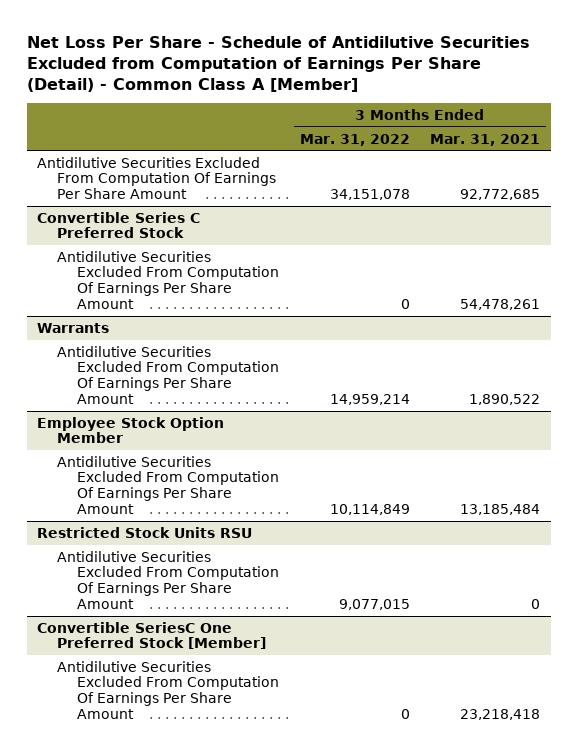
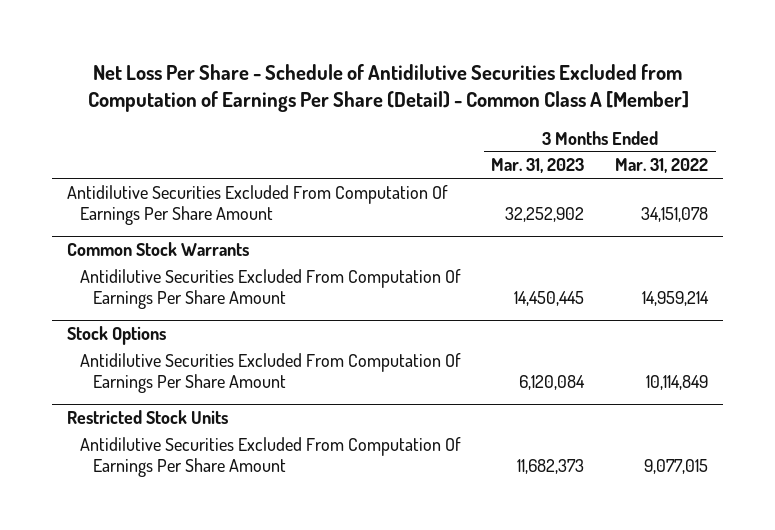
- | 3 Months Ended Mar. 31, 2022 | 3 Months Ended Mar. 31, 2021
+ | 3 Months Ended Mar. 31, 2023 | 3 Months Ended Mar. 31, 2022
- Convertible Series C Preferred Stock
- Antidilutive Securities Excluded From Computation Of Earnings Per Share Amount | 0 | 54,478,261
- Warrants
+ Common Stock Warrants
- Employee Stock Option Member
+ Stock Options
- Restricted Stock Units RSU
+ Restricted Stock Units
- Convertible SeriesC One Preferred Stock [Member]
- Antidilutive Securities Excluded From Computation Of Earnings Per Share Amount | 0 | 23,218,418

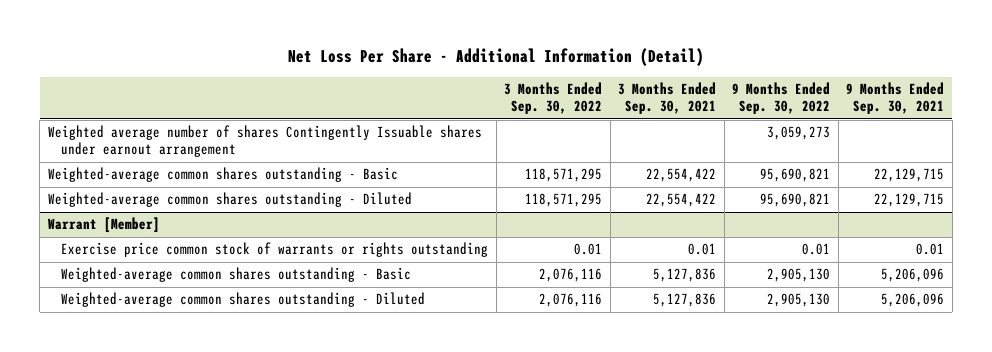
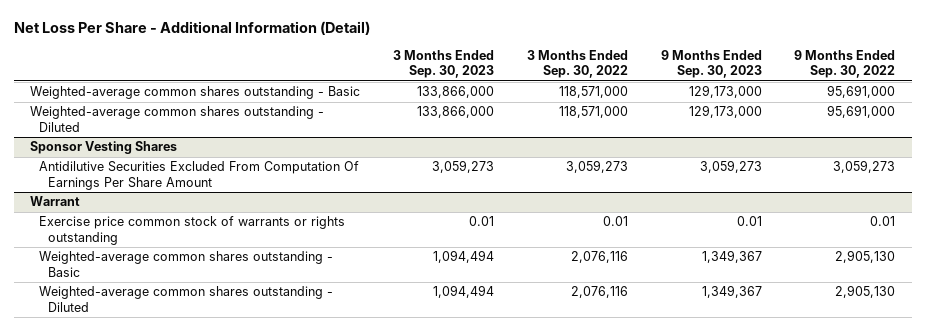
- | 3 Months Ended Sep. 30, 2022 | 3 Months Ended Sep. 30, 2021 | 9 Months Ended Sep. 30, 2022 | 9 Months Ended Sep. 30, 2021
+ | 3 Months Ended Sep. 30, 2023 | 3 Months Ended Sep. 30, 2022 | 9 Months Ended Sep. 30, 2023 | 9 Months Ended Sep. 30, 2022
- Weighted average number of shares Contingently Issuable shares under earnout arrangement | | | 3,059,273 |
- Weighted-average common shares outstanding - Basic | 118,571,295 | 22,554,422 | 95,690,821 | 22,129,715
- Weighted-average common shares outstanding - Diluted | 118,571,295 | 22,554,422 | 95,690,821 | 22,129,715
- Warrant [Member]
+ Weighted-average common shares outstanding - Basic | 133,866,000 | 118,571,000 | 129,173,000 | 95,691,000
+ Weighted-average common shares outstanding - Diluted | 133,866,000 | 118,571,000 | 129,173,000 | 95,691,000
+ Sponsor Vesting Shares
+ Antidilutive Securities Excluded From Computation Of Earnings Per Share Amount | 3,059,273 | 3,059,273 | 3,059,273 | 3,059,273
+ Warrant

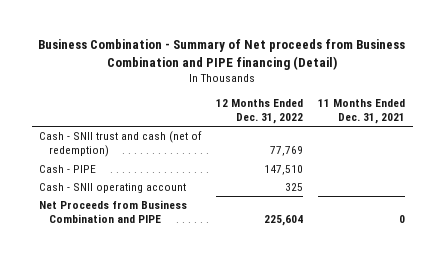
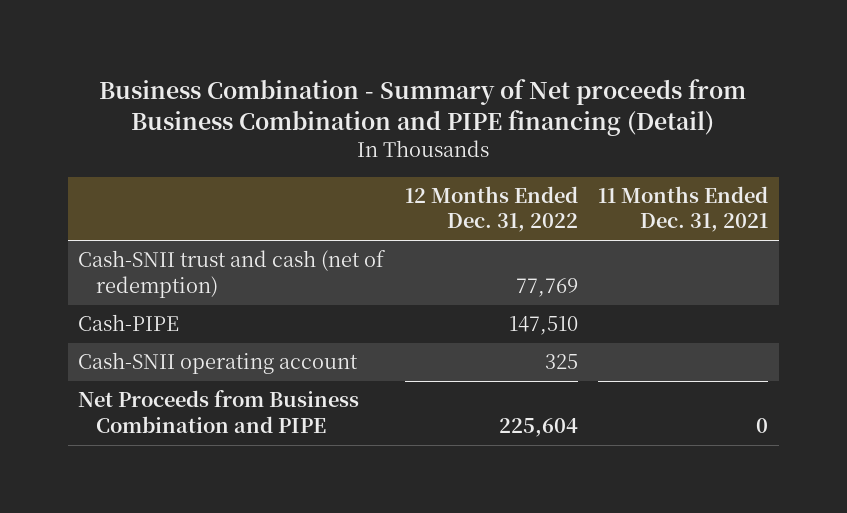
- Cash - SNII trust and cash (net of redemption) | 77,769 |
- Cash - PIPE | 147,510 |
- Cash - SNII operating account | 325 |
+ Cash-SNII trust and cash (net of redemption) | 77,769 |
+ Cash-PIPE | 147,510 |
+ Cash-SNII operating account | 325 |

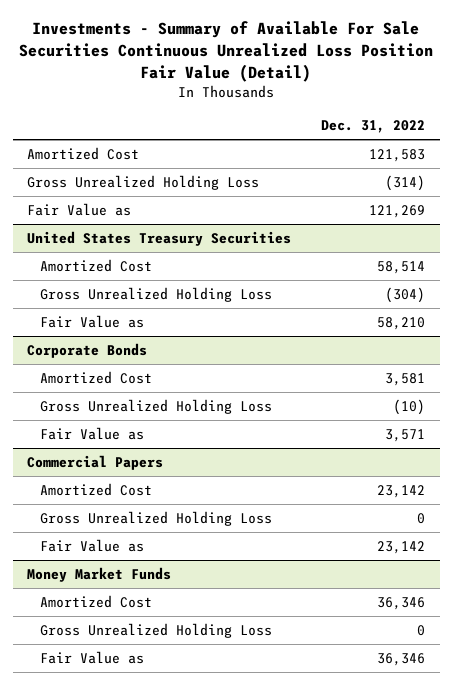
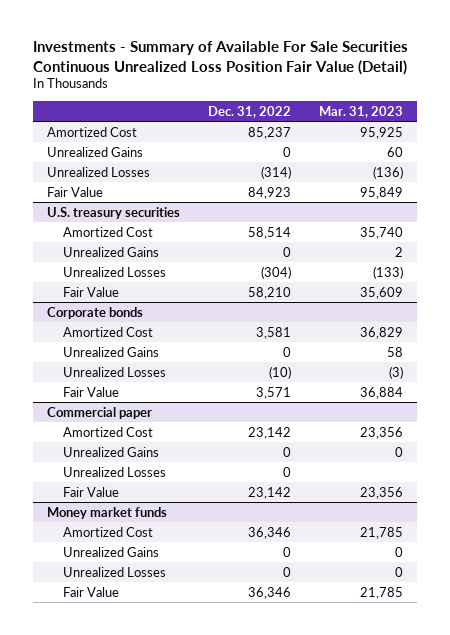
- | Dec. 31, 2022
+ | Dec. 31, 2022 | Mar. 31, 2023
- Amortized Cost | 121,583
- Gross Unrealized Holding Loss | (314)
- Fair Value as | 121,269
- United States Treasury Securities
+ Amortized Cost | 85,237 | 95,925
+ Unrealized Gains | 0 | 60
+ Unrealized Losses | (314) | (136)
+ Fair Value | 84,923 | 95,849
+ U.S. treasury securities
- Gross Unrealized Holding Loss | (304)
- Fair Value as | 58,210
- Corporate Bonds
+ Unrealized Gains | 0 | 2
+ Unrealized Losses | (304) | (133)
+ Fair Value | 58,210 | 35,609
+ Corporate bonds
- Gross Unrealized Holding Loss | (10)
- Fair Value as | 3,571
- Commercial Papers
+ Unrealized Gains | 0 | 58
+ Unrealized Losses | (10) | (3)
+ Fair Value | 3,571 | 36,884
+ Commercial paper
- Gross Unrealized Holding Loss | 0
- Fair Value as | 23,142
- Money Market Funds
+ Unrealized Gains | 0 | 0
+ Unrealized Losses | 0 |
+ Fair Value | 23,142 | 23,356
+ Money market funds
- Gross Unrealized Holding Loss | 0
- Fair Value as | 36,346
+ Unrealized Gains | 0 | 0
+ Unrealized Losses | 0 | 0
+ Fair Value | 36,346 | 21,785

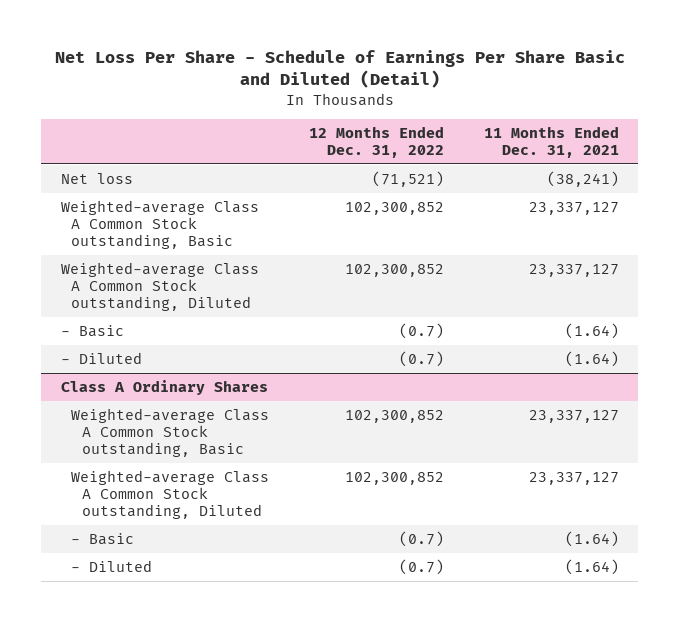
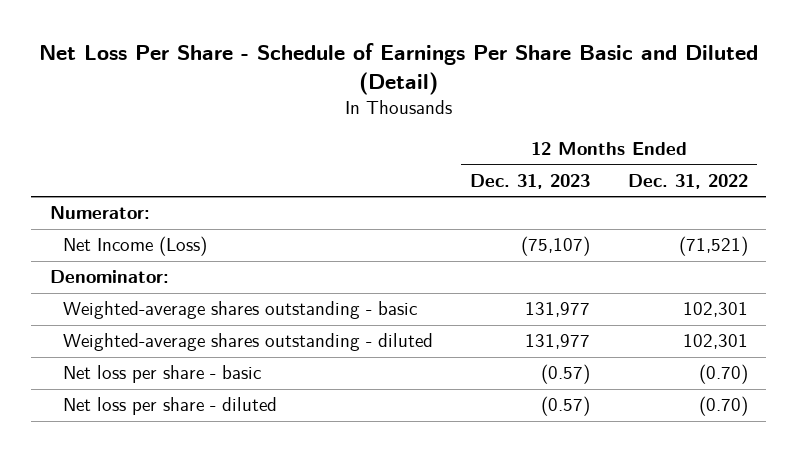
- | 12 Months Ended Dec. 31, 2022 | 11 Months Ended Dec. 31, 2021
+ | 12 Months Ended Dec. 31, 2023 | 12 Months Ended Dec. 31, 2022
- Net loss | (71,521) | (38,241)
- Weighted-average Class A Common Stock outstanding, Basic | 102,300,852 | 23,337,127
- Weighted-average Class A Common Stock outstanding, Diluted | 102,300,852 | 23,337,127
- - Basic | (0.7) | (1.64)
- - Diluted | (0.7) | (1.64)
- Class A Ordinary Shares
- Weighted-average Class A Common Stock outstanding, Basic | 102,300,852 | 23,337,127
- Weighted-average Class A Common Stock outstanding, Diluted | 102,300,852 | 23,337,127
- - Basic | (0.7) | (1.64)
- - Diluted | (0.7) | (1.64)
+ Numerator:
+ Net Income (Loss) | (75,107) | (71,521)
+ Denominator:
+ Weighted-average shares outstanding - basic | 131,977 | 102,301
+ Weighted-average shares outstanding - diluted | 131,977 | 102,301
+ Net loss per share - basic | (0.57) | (0.70)
+ Net loss per share - diluted | (0.57) | (0.70)

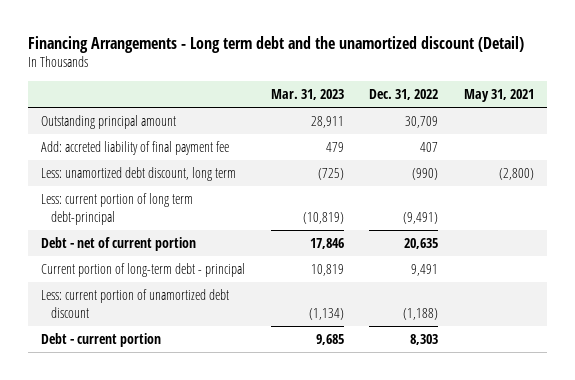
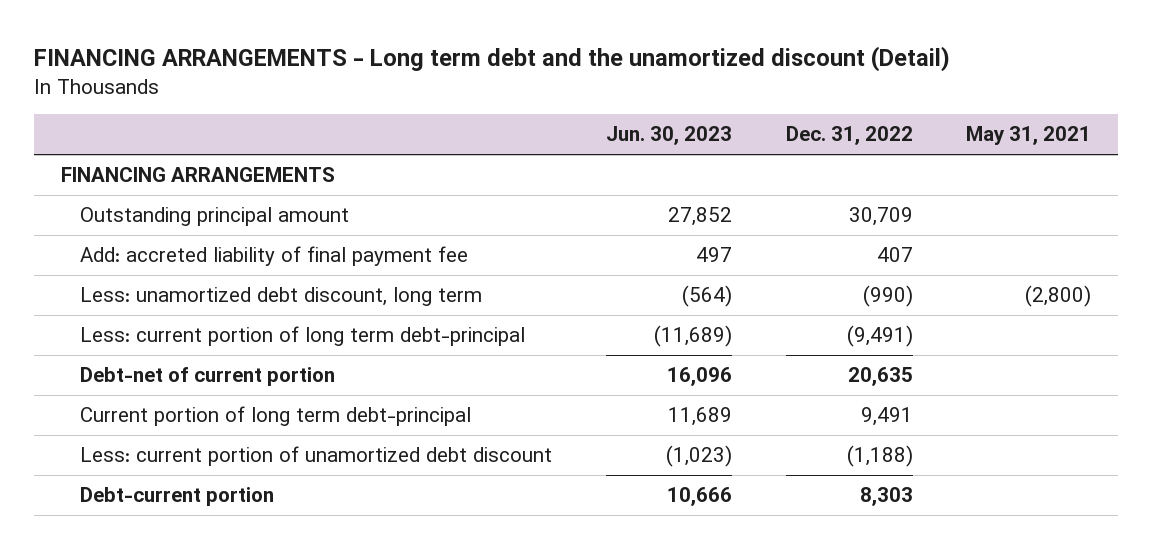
- Financing Arrangements - Long term debt and the unamortized discount (Detail)
+ FINANCING ARRANGEMENTS - Long term debt and the unamortized discount (Detail)
- | Mar. 31, 2023 | Dec. 31, 2022 | May 31, 2021
+ | Jun. 30, 2023 | Dec. 31, 2022 | May 31, 2021
+ FINANCING ARRANGEMENTS
- Debt - net of current portion | 17,846 | 20,635 |
- Current portion of long-term debt - principal | 10,819 | 9,491 |
+ Debt-net of current portion | 16,096 | 20,635 |
+ Current portion of long term debt-principal | 11,689 | 9,491 |
- Debt - current portion | 9,685 | 8,303 |
+ Debt-current portion | 10,666 | 8,303 |

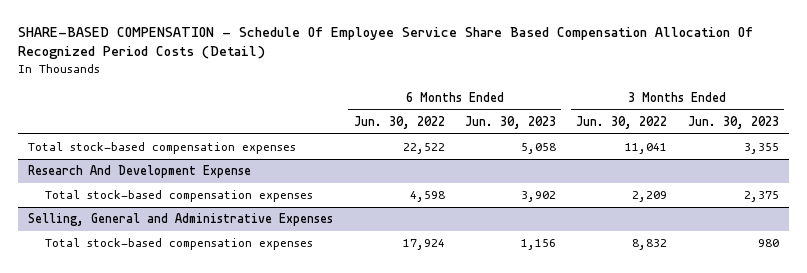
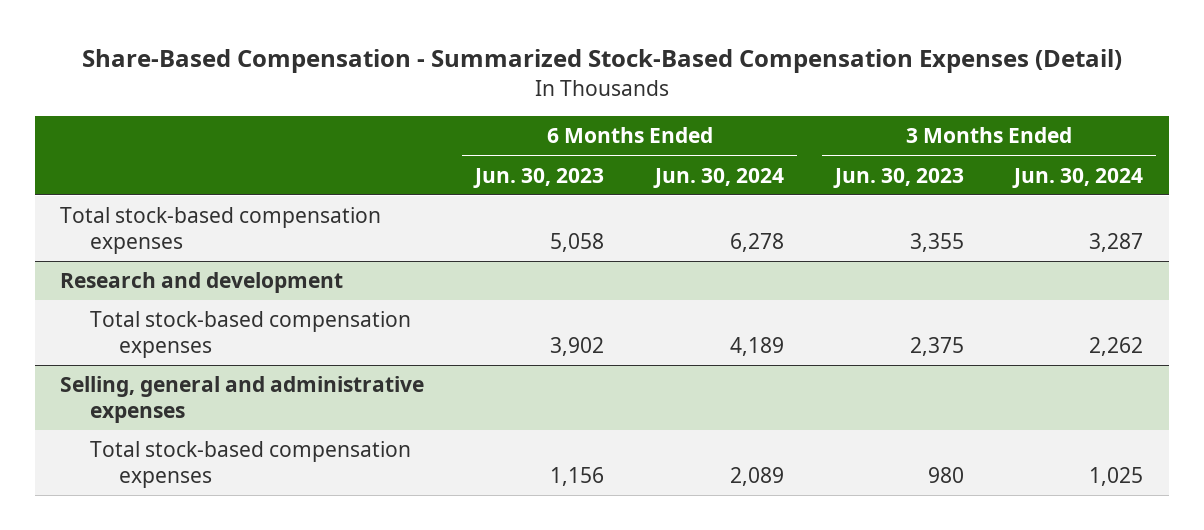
- SHARE-BASED COMPENSATION - Schedule Of Employee Service Share Based Compensation Allocation Of Recognized Period Costs (Detail)
+ Share-Based Compensation - Summarized Stock-Based Compensation Expenses (Detail)
- | 6 Months Ended Jun. 30, 2022 | 6 Months Ended Jun. 30, 2023 | 3 Months Ended Jun. 30, 2022 | 3 Months Ended Jun. 30, 2023
+ | 6 Months Ended Jun. 30, 2023 | 6 Months Ended Jun. 30, 2024 | 3 Months Ended Jun. 30, 2023 | 3 Months Ended Jun. 30, 2024
- Research And Development Expense
+ Research and development
- Selling, General and Administrative Expenses
+ Selling, general and administrative expenses

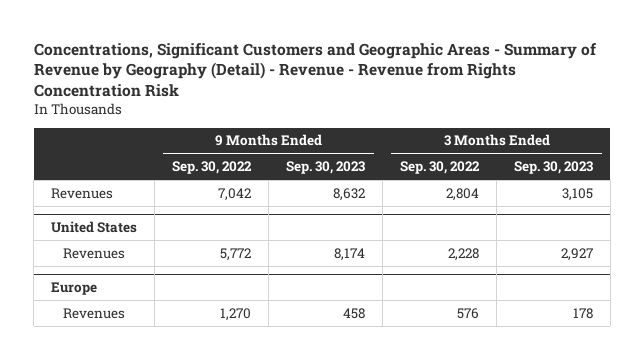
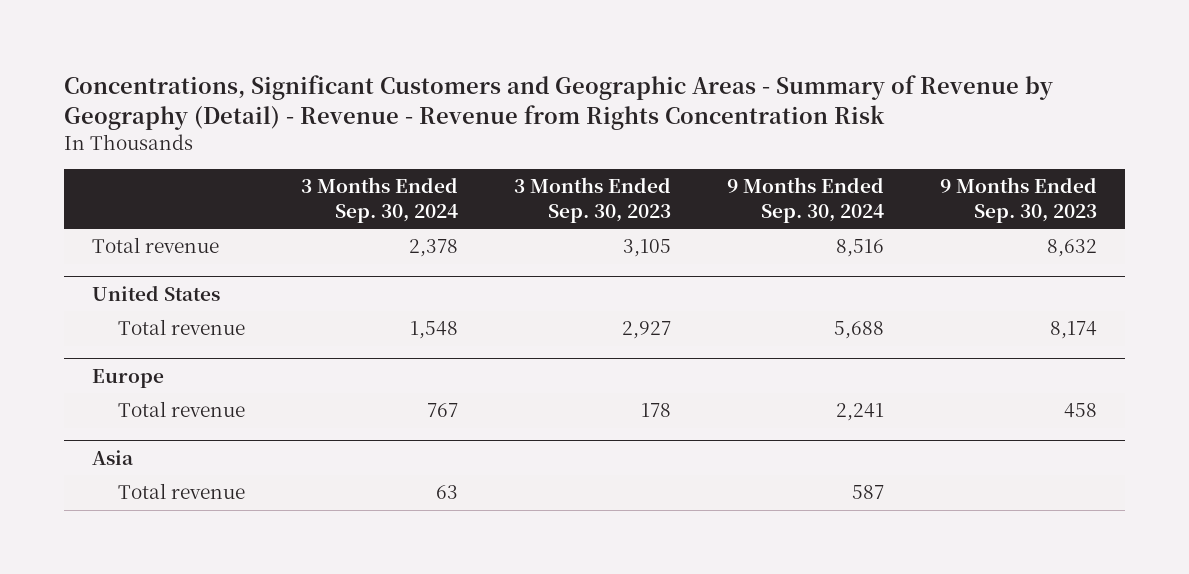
- | 9 Months Ended Sep. 30, 2022 | 9 Months Ended Sep. 30, 2023 | 3 Months Ended Sep. 30, 2022 | 3 Months Ended Sep. 30, 2023
+ | 3 Months Ended Sep. 30, 2024 | 3 Months Ended Sep. 30, 2023 | 9 Months Ended Sep. 30, 2024 | 9 Months Ended Sep. 30, 2023
- Revenues | 7,042 | 8,632 | 2,804 | 3,105
+ Total revenue | 2,378 | 3,105 | 8,516 | 8,632
@ United States
- Revenues | 5,772 | 8,174 | 2,228 | 2,927
+ Total revenue | 1,548 | 2,927 | 5,688 | 8,174
@ Europe
- Revenues | 1,270 | 458 | 576 | 178
+ Total revenue | 767 | 178 | 2,241 | 458
+ Asia
+ Total revenue | 63 | | 587 |

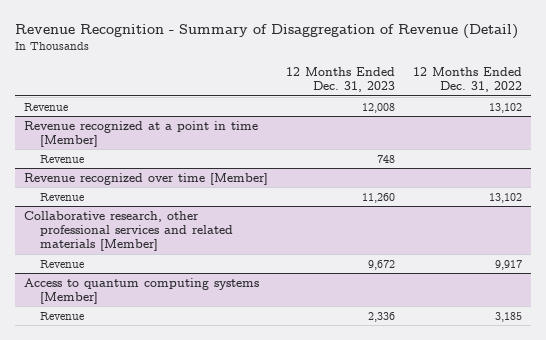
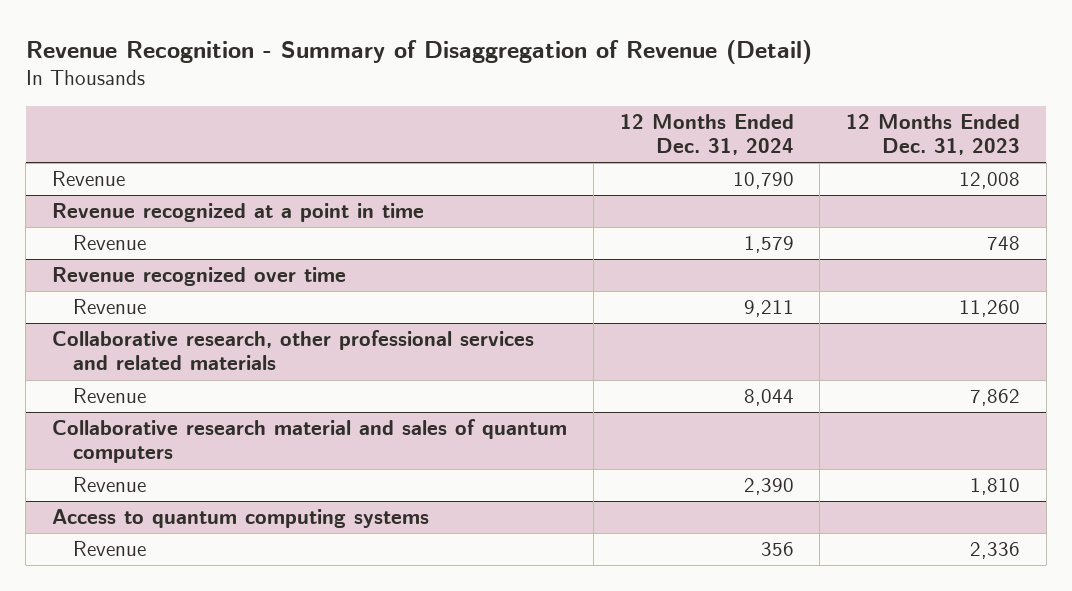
- | 12 Months Ended Dec. 31, 2023 | 12 Months Ended Dec. 31, 2022
+ | 12 Months Ended Dec. 31, 2024 | 12 Months Ended Dec. 31, 2023
- Revenue recognized at a point in time [Member]
+ Revenue recognized at a point in time
- Revenue recognized over time [Member]
+ Revenue recognized over time
- Collaborative research, other professional services and related materials [Member]
- Revenue | 9,672 | 9,917
- Access to quantum computing systems [Member]
+ Collaborative research, other professional services and related materials
+ Revenue | 8,044 | 7,862
+ Collaborative research material and sales of quantum computers
+ Revenue | 2,390 | 1,810
+ Access to quantum computing systems

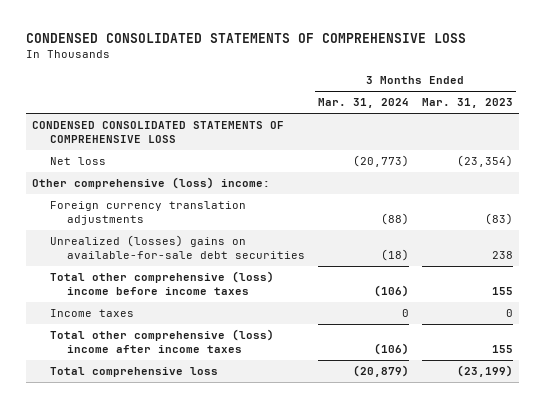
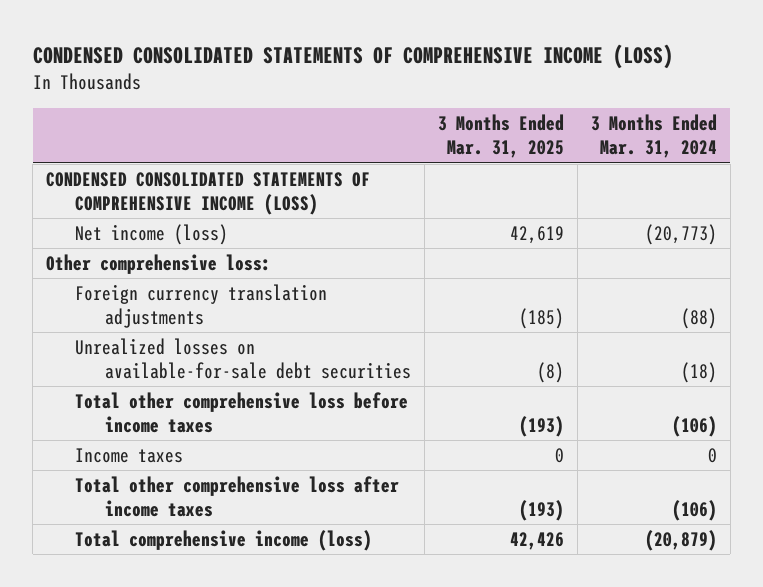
- CONDENSED CONSOLIDATED STATEMENTS OF COMPREHENSIVE LOSS
+ CONDENSED CONSOLIDATED STATEMENTS OF COMPREHENSIVE INCOME (LOSS)
- | 3 Months Ended Mar. 31, 2024 | 3 Months Ended Mar. 31, 2023
+ | 3 Months Ended Mar. 31, 2025 | 3 Months Ended Mar. 31, 2024
- CONDENSED CONSOLIDATED STATEMENTS OF COMPREHENSIVE LOSS
- Net loss | (20,773) | (23,354)
- Other comprehensive (loss) income:
+ CONDENSED CONSOLIDATED STATEMENTS OF COMPREHENSIVE INCOME (LOSS)
+ Net income (loss) | 42,619 | (20,773)
+ Other comprehensive loss:
- Unrealized (losses) gains on available-for-sale debt securities | (18) | 238
- Total other comprehensive (loss) income before income taxes | (106) | 155
+ Unrealized losses on available-for-sale debt securities | (8) | (18)
+ Total other comprehensive loss before income taxes | (193) | (106)
- Total other comprehensive (loss) income after income taxes | (106) | 155
- Total comprehensive loss | (20,879) | (23,199)
+ Total other comprehensive loss after income taxes | (193) | (106)
+ Total comprehensive income (loss) | 42,426 | (20,879)

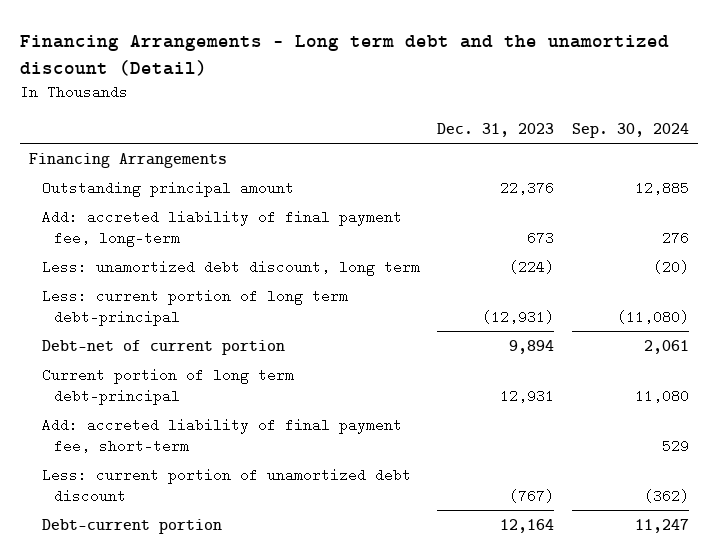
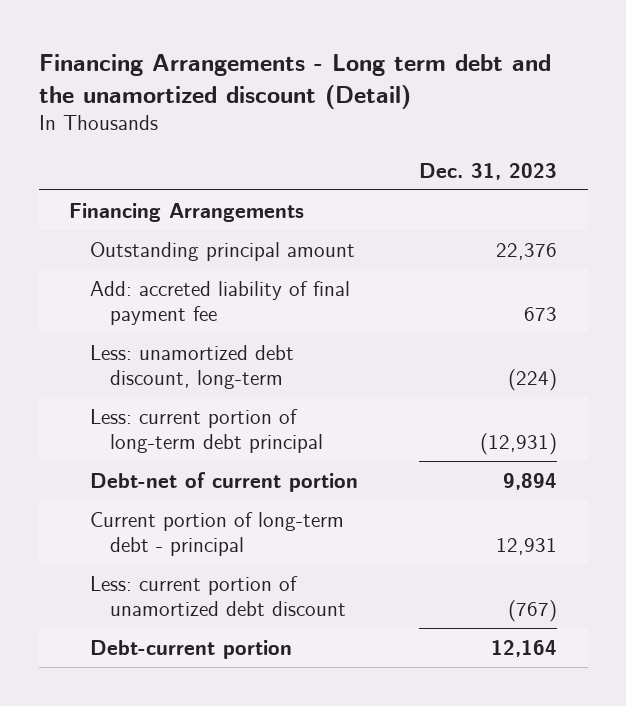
- | Dec. 31, 2023 | Sep. 30, 2024
+ | Dec. 31, 2023
- Add: accreted liability of final payment fee, long-term | 673 | 276
- Less: unamortized debt discount, long term | (224) | (20)
- Less: current portion of long term debt-principal | (12,931) | (11,080)
+ Add: accreted liability of final payment fee | 673
+ Less: unamortized debt discount, long-term | (224)
+ Less: current portion of long-term debt principal | (12,931)
- Current portion of long term debt-principal | 12,931 | 11,080
- Add: accreted liability of final payment fee, short-term | | 529
+ Current portion of long-term debt - principal | 12,931

